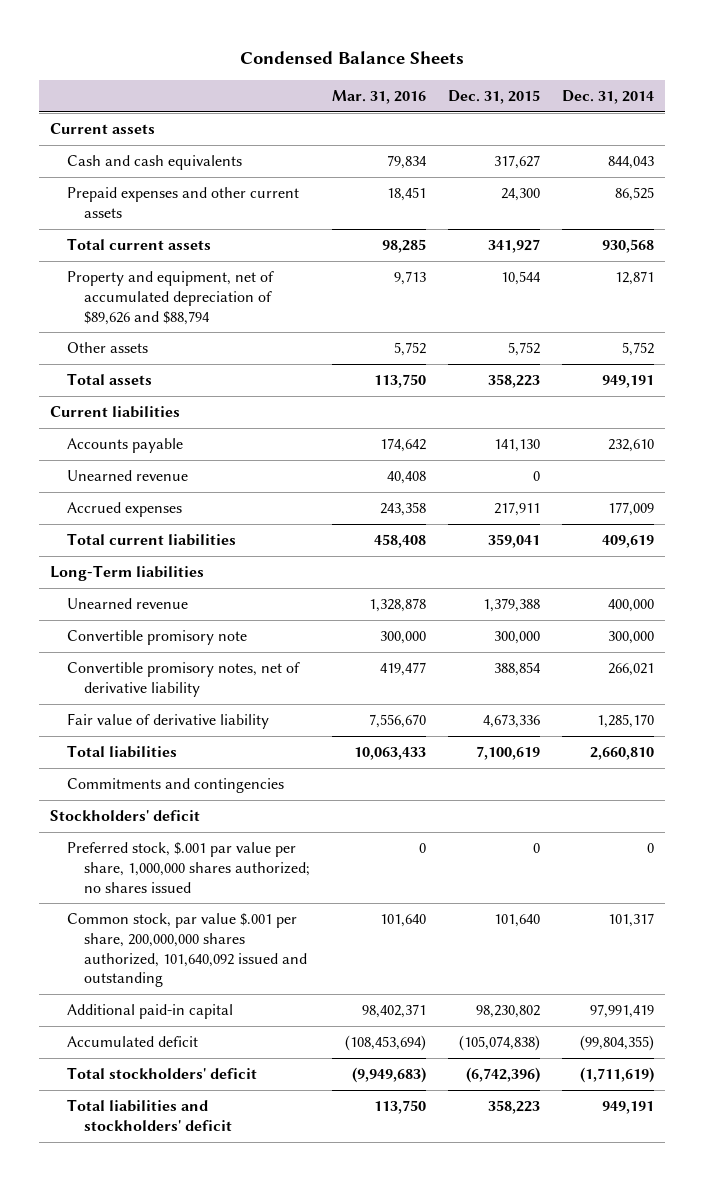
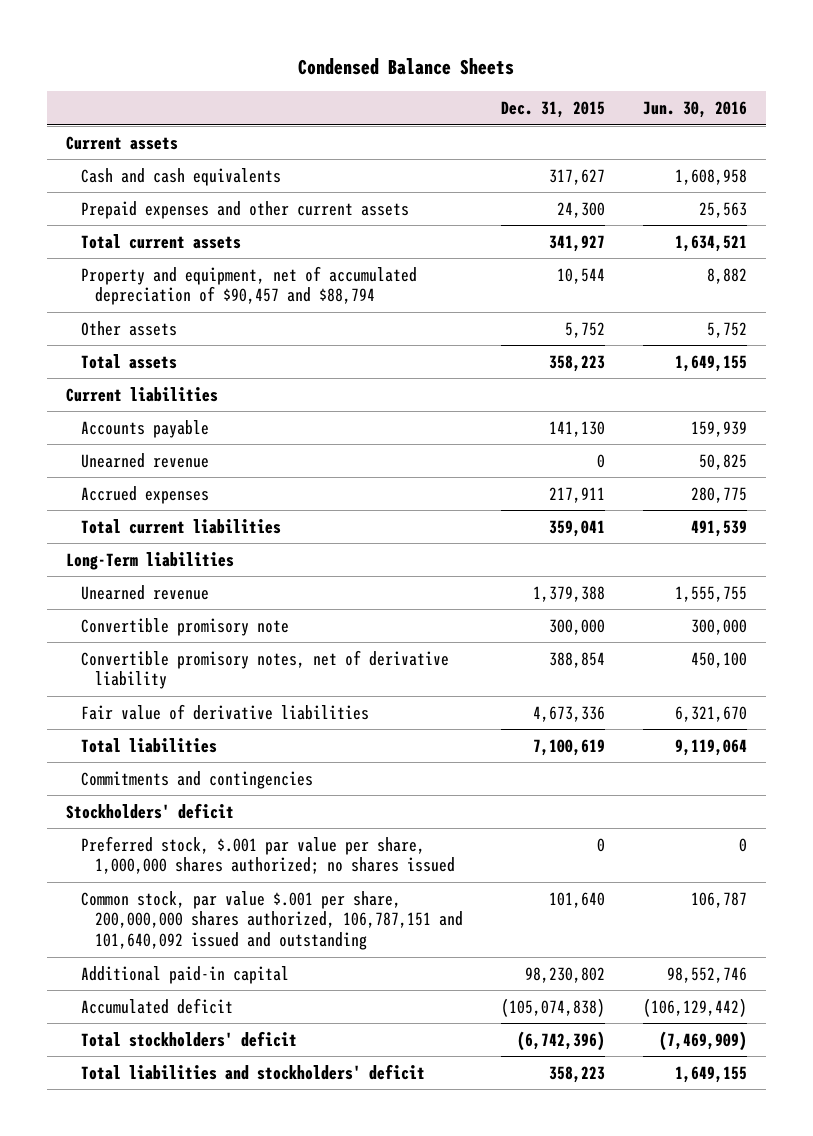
- | Mar. 31, 2016 | Dec. 31, 2015 | Dec. 31, 2014
+ | Dec. 31, 2015 | Jun. 30, 2016
- Property and equipment, net of accumulated depreciation of $89,626 and $88,794 | 9,713 | 10,544 | 12,871
+ Property and equipment, net of accumulated depreciation of $90,457 and $88,794 | 10,544 | 8,882
- Fair value of derivative liability | 7,556,670 | 4,673,336 | 1,285,170
+ Fair value of derivative liabilities | 4,673,336 | 6,321,670
- Common stock, par value $.001 per share, 200,000,000 shares authorized, 101,640,092 issued and outstanding | 101,640 | 101,640 | 101,317
+ Common stock, par value $.001 per share, 200,000,000 shares authorized, 106,787,151 and 101,640,092 issued and outstanding | 101,640 | 106,787

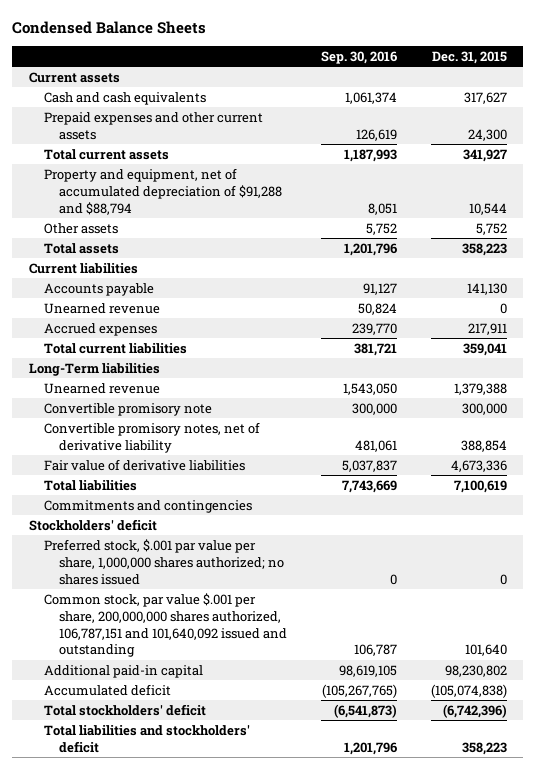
- | Dec. 31, 2015 | Jun. 30, 2016
+ | Sep. 30, 2016 | Dec. 31, 2015
- Property and equipment, net of accumulated depreciation of $90,457 and $88,794 | 10,544 | 8,882
+ Property and equipment, net of accumulated depreciation of $91,288 and $88,794 | 8,051 | 10,544

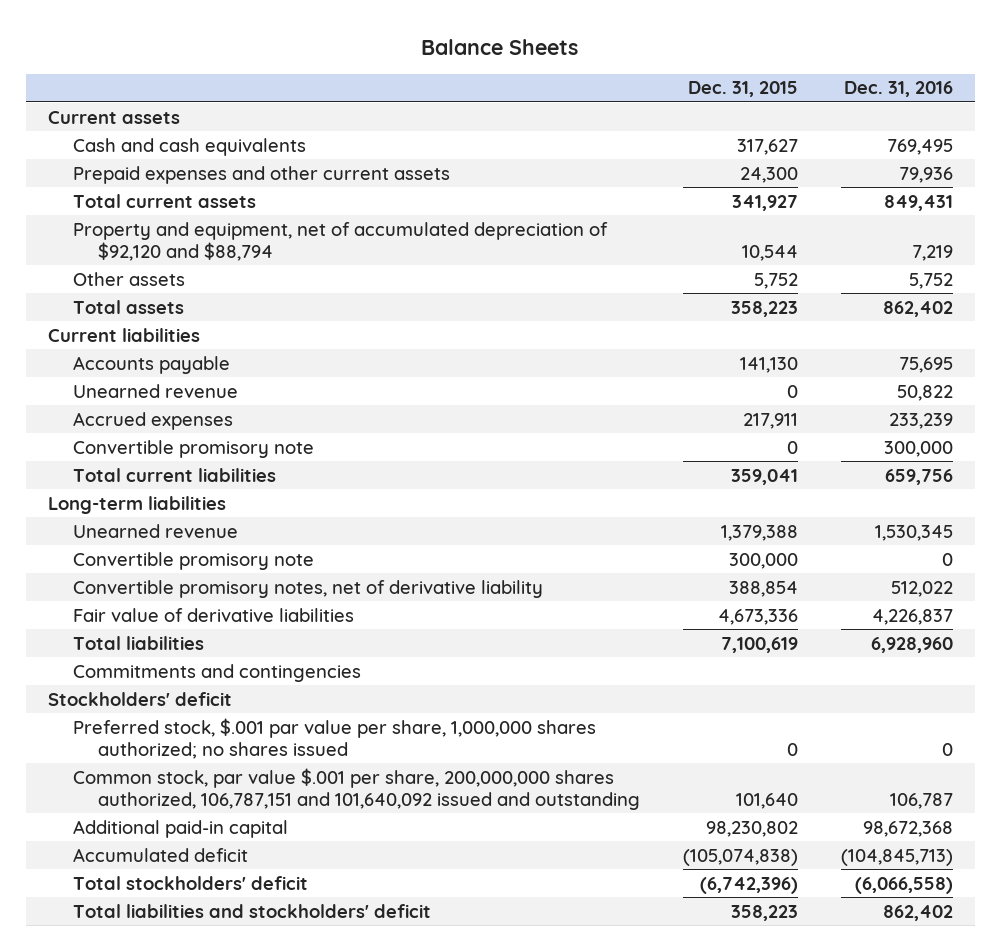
- Condensed Balance Sheets
+ Balance Sheets
- | Sep. 30, 2016 | Dec. 31, 2015
+ | Dec. 31, 2015 | Dec. 31, 2016
- Property and equipment, net of accumulated depreciation of $91,288 and $88,794 | 8,051 | 10,544
+ Property and equipment, net of accumulated depreciation of $92,120 and $88,794 | 10,544 | 7,219
+ Convertible promisory note | 0 | 300,000
- Long-Term liabilities
+ Long-term liabilities

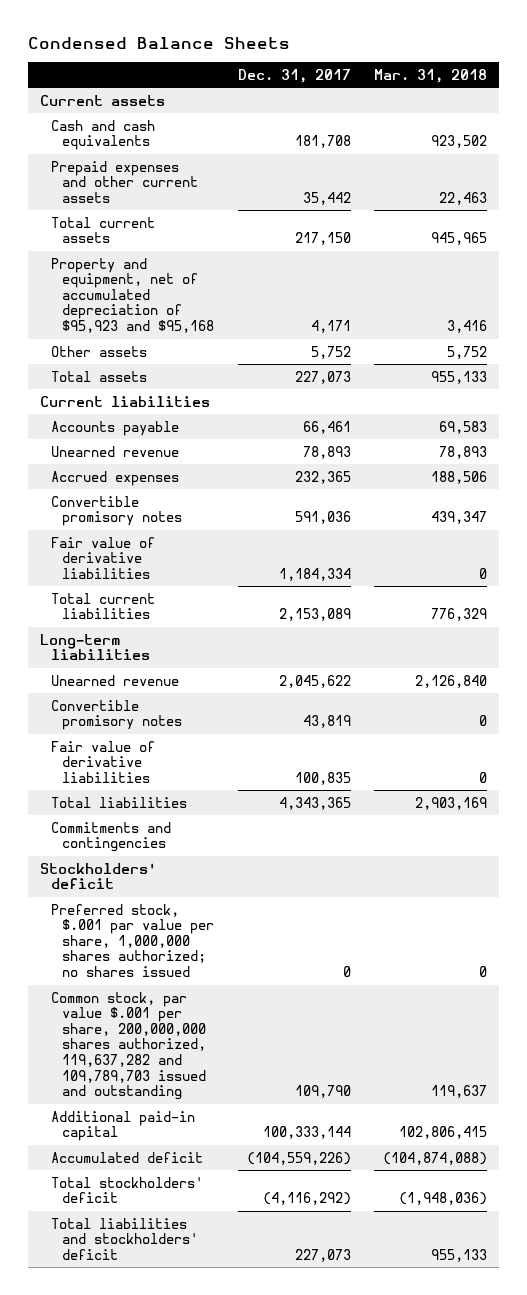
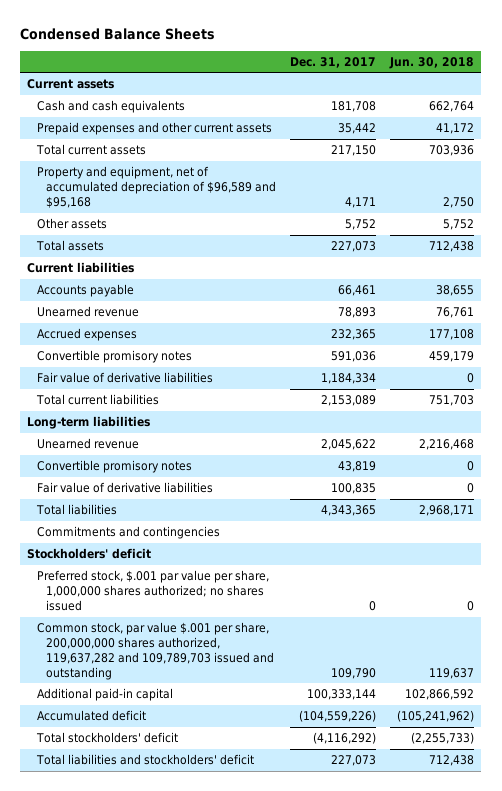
- | Dec. 31, 2017 | Mar. 31, 2018
+ | Dec. 31, 2017 | Jun. 30, 2018
- Property and equipment, net of accumulated depreciation of $95,923 and $95,168 | 4,171 | 3,416
+ Property and equipment, net of accumulated depreciation of $96,589 and $95,168 | 4,171 | 2,750

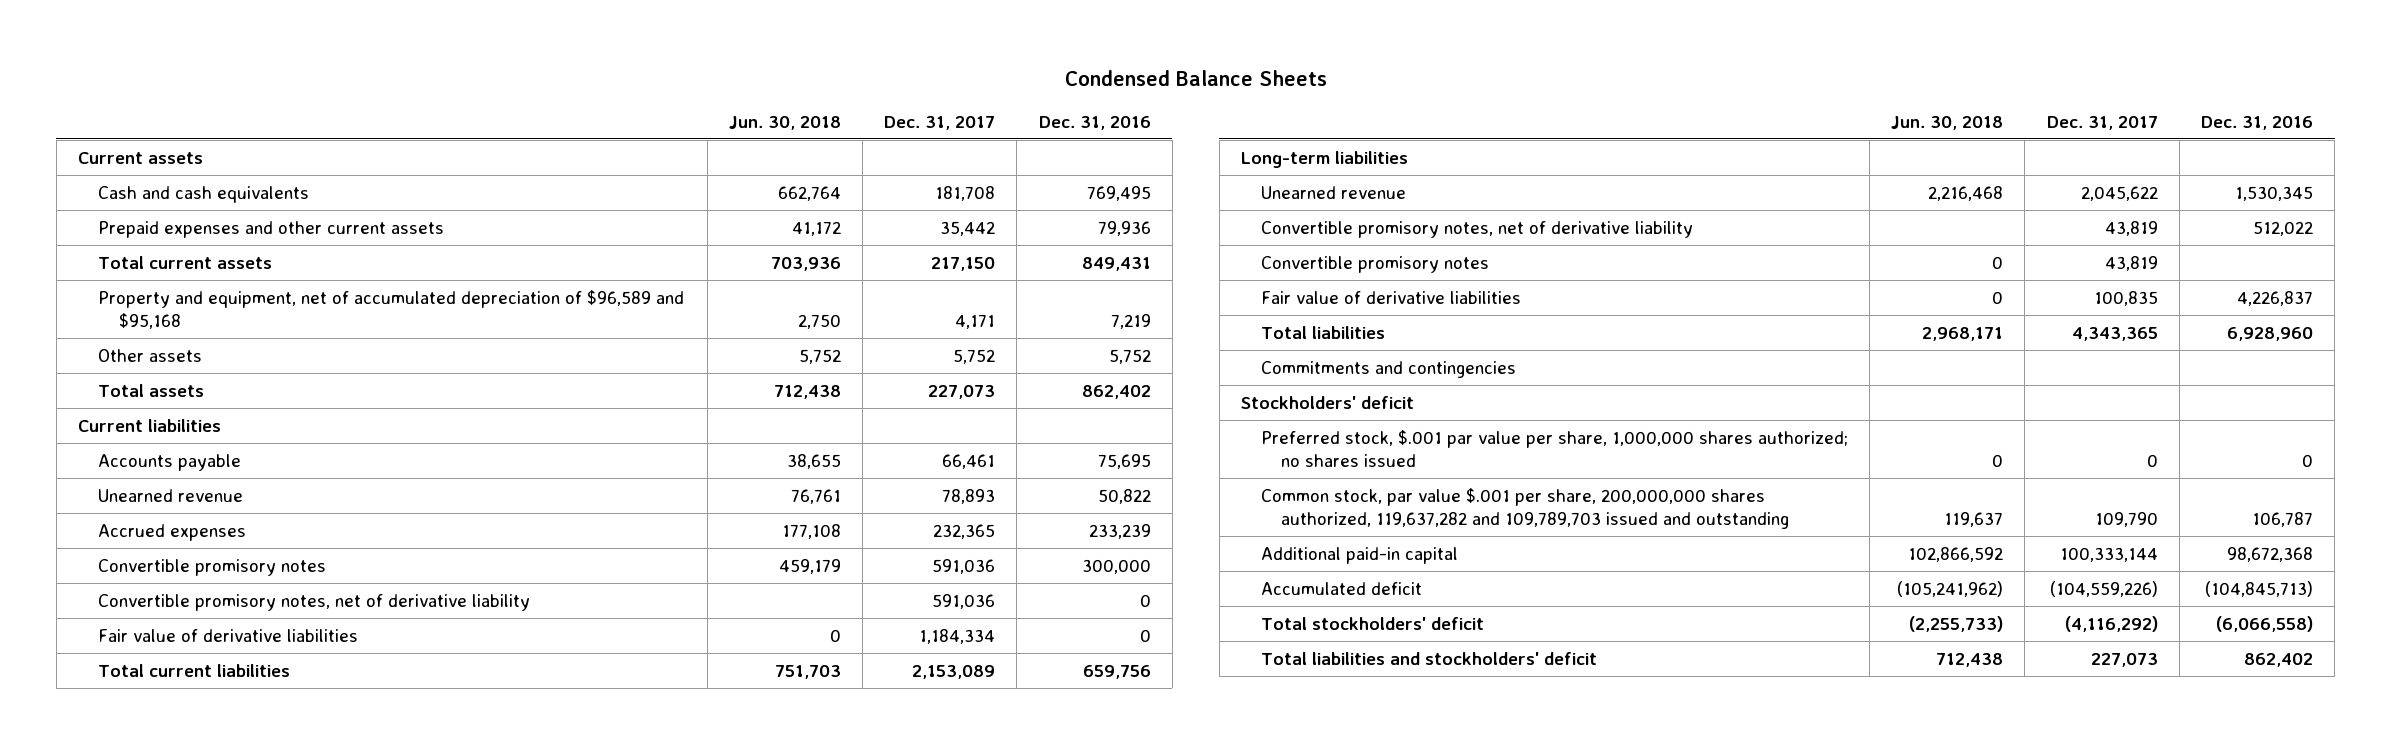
- | Dec. 31, 2017 | Jun. 30, 2018
+ | Jun. 30, 2018 | Dec. 31, 2017 | Dec. 31, 2016
+ Convertible promisory notes, net of derivative liability | | 591,036 | 0
+ Convertible promisory notes, net of derivative liability | | 43,819 | 512,022

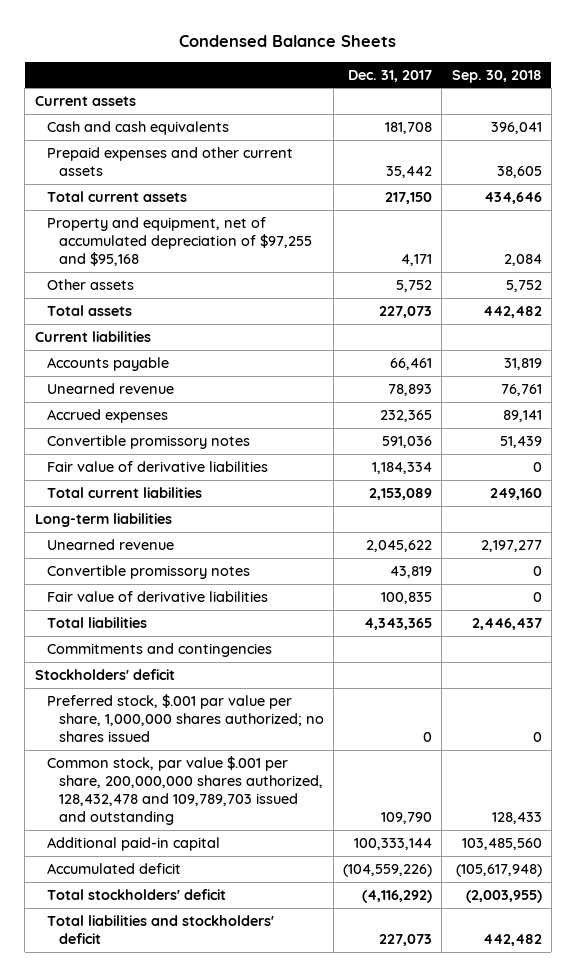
- | Jun. 30, 2018 | Dec. 31, 2017 | Dec. 31, 2016
+ | Dec. 31, 2017 | Sep. 30, 2018
- Property and equipment, net of accumulated depreciation of $96,589 and $95,168 | 2,750 | 4,171 | 7,219
+ Property and equipment, net of accumulated depreciation of $97,255 and $95,168 | 4,171 | 2,084
- Convertible promisory notes | 459,179 | 591,036 | 300,000
- Convertible promisory notes, net of derivative liability | | 591,036 | 0
+ Convertible promissory notes | 591,036 | 51,439
- Convertible promisory notes, net of derivative liability | | 43,819 | 512,022
- Convertible promisory notes | 0 | 43,819 |
+ Convertible promissory notes | 43,819 | 0
- Common stock, par value $.001 per share, 200,000,000 shares authorized, 119,637,282 and 109,789,703 issued and outstanding | 119,637 | 109,790 | 106,787
+ Common stock, par value $.001 per share, 200,000,000 shares authorized, 128,432,478 and 109,789,703 issued and outstanding | 109,790 | 128,433

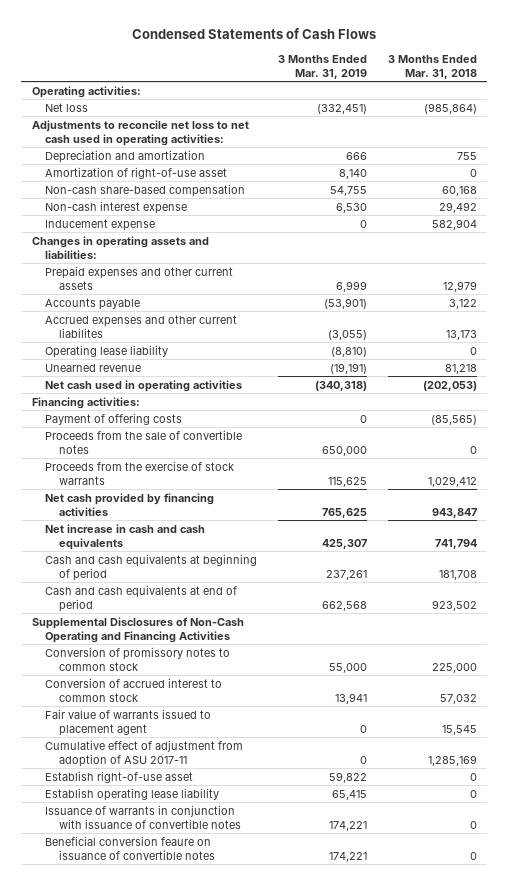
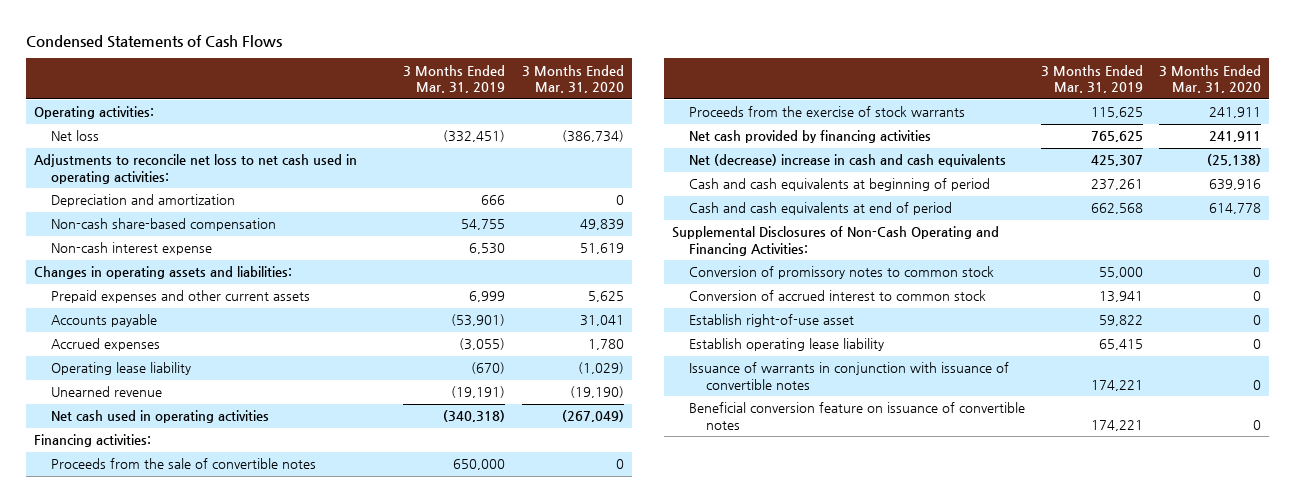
- | 3 Months Ended Mar. 31, 2019 | 3 Months Ended Mar. 31, 2018
+ | 3 Months Ended Mar. 31, 2019 | 3 Months Ended Mar. 31, 2020
- Amortization of right-of-use asset | 8,140 | 0
- Inducement expense | 0 | 582,904
- Accrued expenses and other current liabilites | (3,055) | 13,173
- Operating lease liability | (8,810) | 0
+ Accrued expenses | (3,055) | 1,780
+ Operating lease liability | (670) | (1,029)
- Payment of offering costs | 0 | (85,565)
- Net increase in cash and cash equivalents | 425,307 | 741,794
+ Net (decrease) increase in cash and cash equivalents | 425,307 | (25,138)
- Supplemental Disclosures of Non-Cash Operating and Financing Activities
+ Supplemental Disclosures of Non-Cash Operating and Financing Activities:
- Fair value of warrants issued to placement agent | 0 | 15,545
- Cumulative effect of adjustment from adoption of ASU 2017-11 | 0 | 1,285,169
- Beneficial conversion feaure on issuance of convertible notes | 174,221 | 0
+ Beneficial conversion feature on issuance of convertible notes | 174,221 | 0

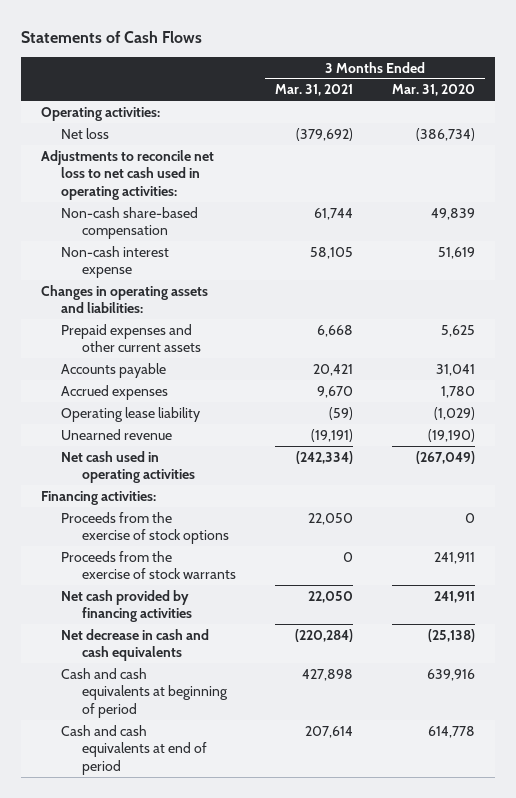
- Condensed Statements of Cash Flows
+ Statements of Cash Flows
- | 3 Months Ended Mar. 31, 2019 | 3 Months Ended Mar. 31, 2020
+ | 3 Months Ended Mar. 31, 2021 | 3 Months Ended Mar. 31, 2020
- Depreciation and amortization | 666 | 0
- Proceeds from the sale of convertible notes | 650,000 | 0
+ Proceeds from the exercise of stock options | 22,050 | 0
- Net (decrease) increase in cash and cash equivalents | 425,307 | (25,138)
+ Net decrease in cash and cash equivalents | (220,284) | (25,138)
- Supplemental Disclosures of Non-Cash Operating and Financing Activities:
- Conversion of promissory notes to common stock | 55,000 | 0
- Conversion of accrued interest to common stock | 13,941 | 0
- Establish right-of-use asset | 59,822 | 0
- Establish operating lease liability | 65,415 | 0
- Issuance of warrants in conjunction with issuance of convertible notes | 174,221 | 0
- Beneficial conversion feature on issuance of convertible notes | 174,221 | 0

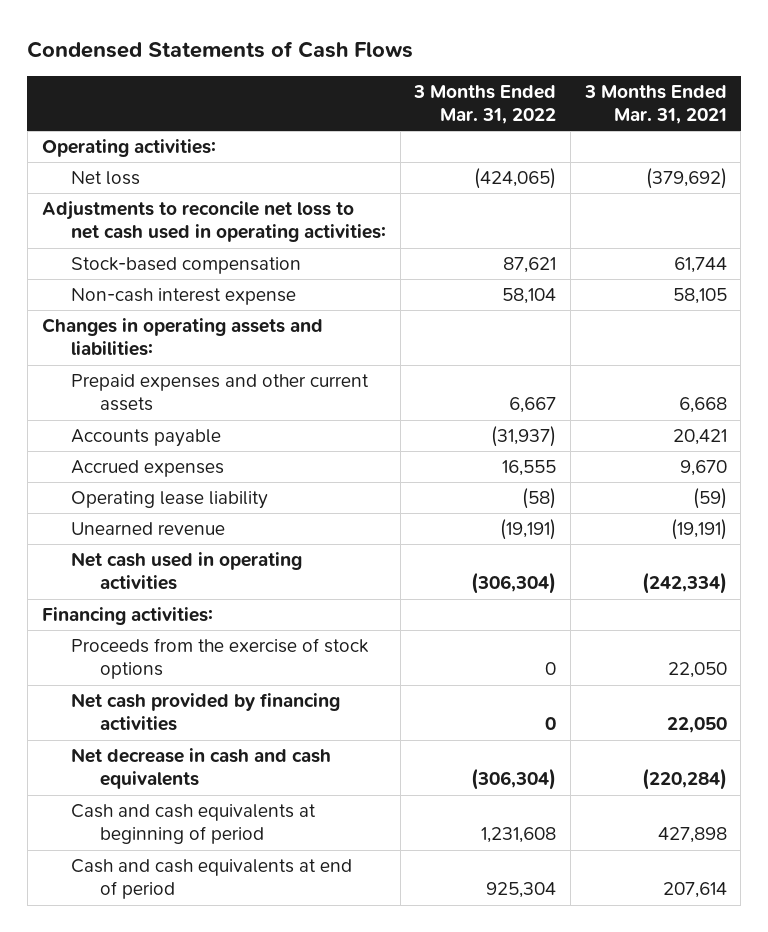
- Statements of Cash Flows
+ Condensed Statements of Cash Flows
- | 3 Months Ended Mar. 31, 2021 | 3 Months Ended Mar. 31, 2020
+ | 3 Months Ended Mar. 31, 2022 | 3 Months Ended Mar. 31, 2021
- Non-cash share-based compensation | 61,744 | 49,839
+ Stock-based compensation | 87,621 | 61,744
- Proceeds from the exercise of stock warrants | 0 | 241,911

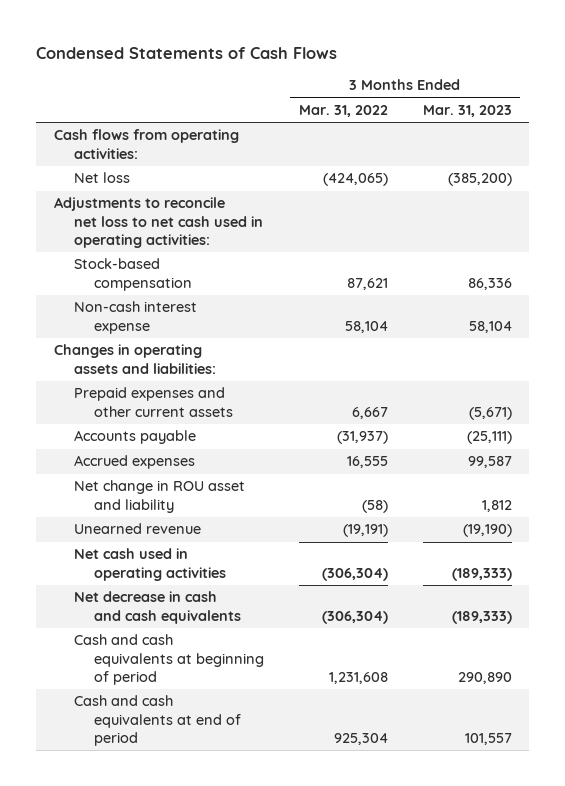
- | 3 Months Ended Mar. 31, 2022 | 3 Months Ended Mar. 31, 2021
+ | 3 Months Ended Mar. 31, 2022 | 3 Months Ended Mar. 31, 2023
- Operating activities:
+ Cash flows from operating activities:
- Operating lease liability | (58) | (59)
+ Net change in ROU asset and liability | (58) | 1,812
- Financing activities:
- Proceeds from the exercise of stock options | 0 | 22,050
- Net cash provided by financing activities | 0 | 22,050

